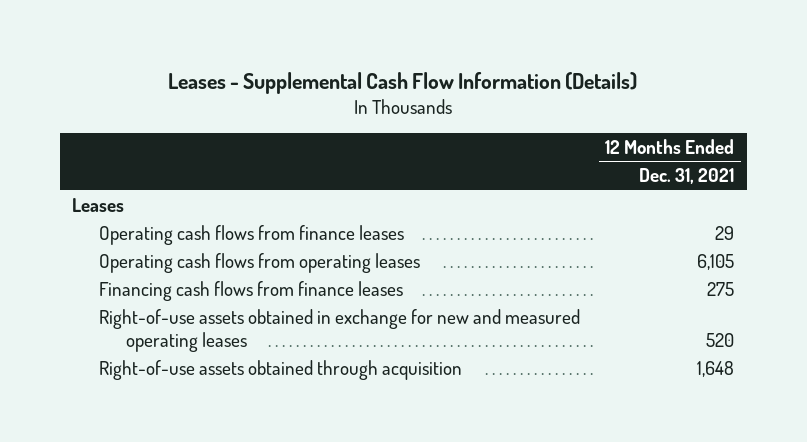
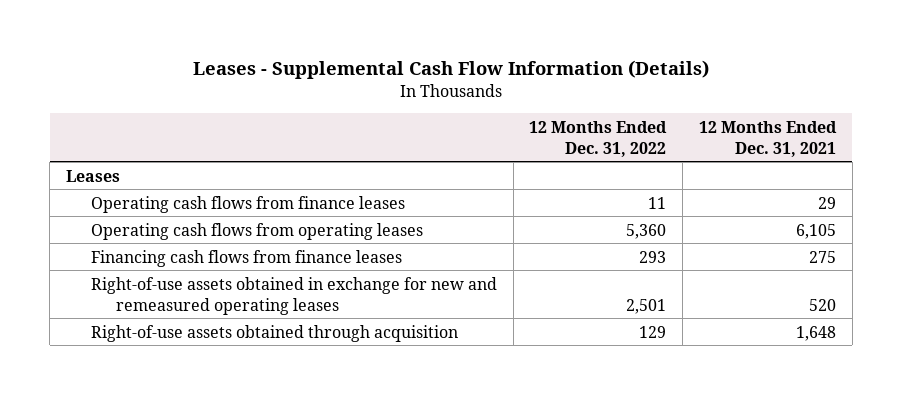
- | 12 Months Ended Dec. 31, 2021
+ | 12 Months Ended Dec. 31, 2022 | 12 Months Ended Dec. 31, 2021
- Right-of-use assets obtained in exchange for new and measured operating leases | 520
+ Right-of-use assets obtained in exchange for new and remeasured operating leases | 2,501 | 520

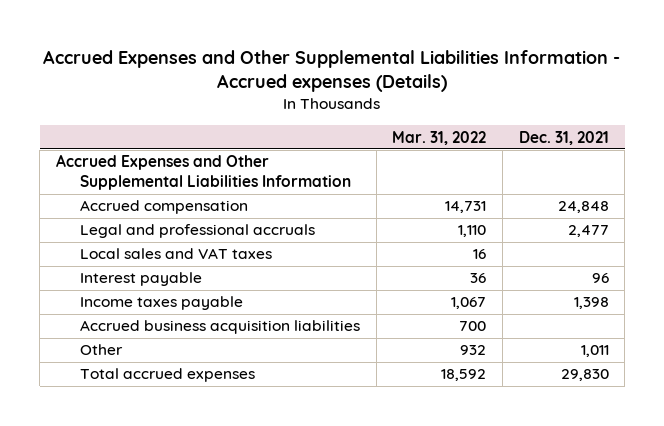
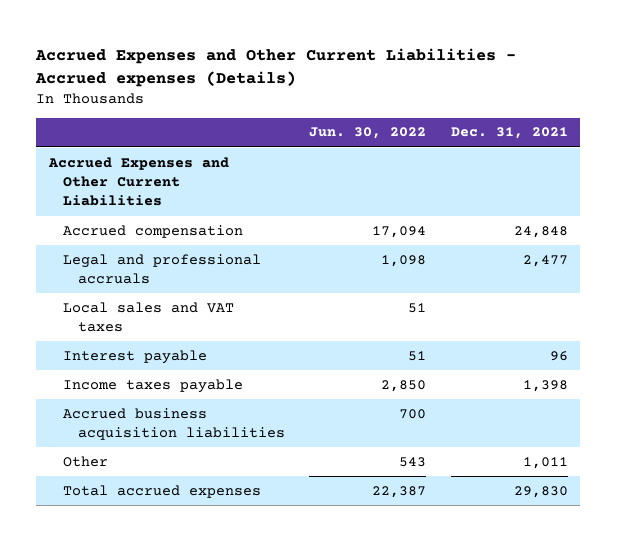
- Accrued Expenses and Other Supplemental Liabilities Information - Accrued expenses (Details)
+ Accrued Expenses and Other Current Liabilities - Accrued expenses (Details)
- | Mar. 31, 2022 | Dec. 31, 2021
+ | Jun. 30, 2022 | Dec. 31, 2021
- Accrued Expenses and Other Supplemental Liabilities Information
+ Accrued Expenses and Other Current Liabilities

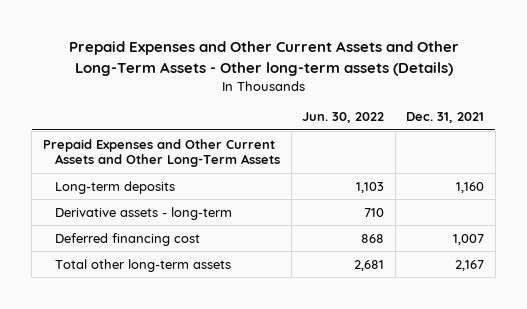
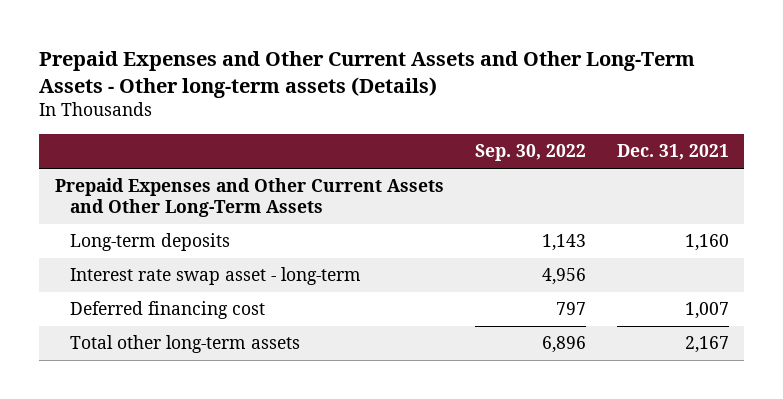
- | Jun. 30, 2022 | Dec. 31, 2021
+ | Sep. 30, 2022 | Dec. 31, 2021
- Derivative assets - long-term | 710 |
+ Interest rate swap asset - long-term | 4,956 |

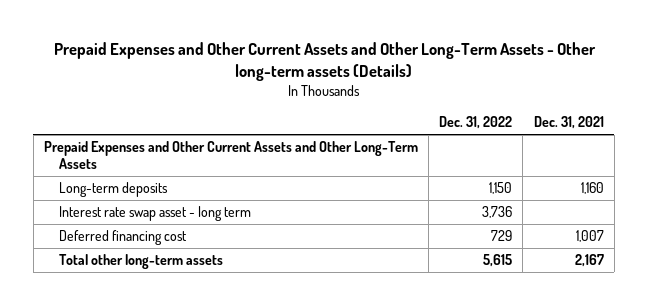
- | Sep. 30, 2022 | Dec. 31, 2021
+ | Dec. 31, 2022 | Dec. 31, 2021
- Interest rate swap asset - long-term | 4,956 |
+ Interest rate swap asset - long term | 3,736 |

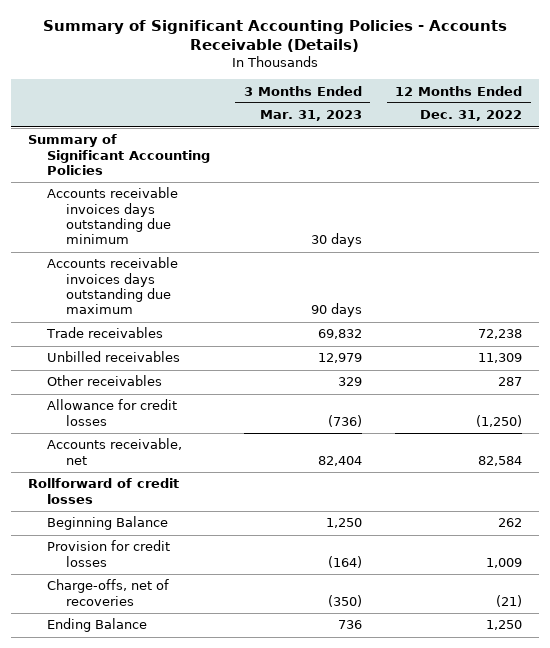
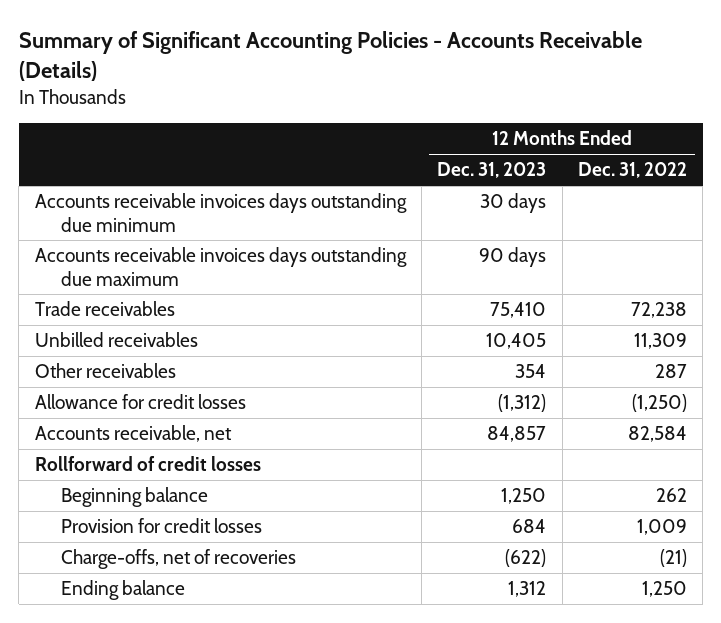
- | 3 Months Ended Mar. 31, 2023 | 12 Months Ended Dec. 31, 2022
+ | 12 Months Ended Dec. 31, 2023 | 12 Months Ended Dec. 31, 2022
- Summary of Significant Accounting Policies
- Beginning Balance | 1,250 | 262
+ Beginning balance | 1,250 | 262
- Ending Balance | 736 | 1,250
+ Ending balance | 1,312 | 1,250

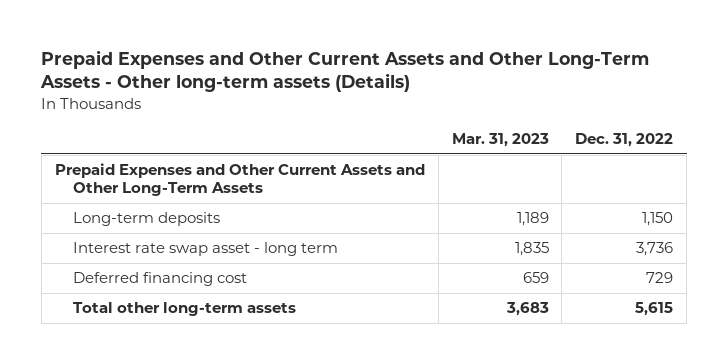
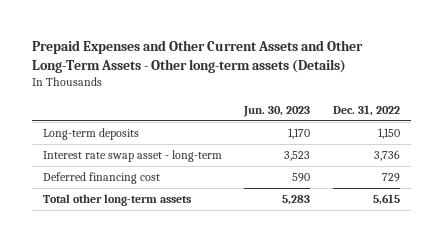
- | Mar. 31, 2023 | Dec. 31, 2022
+ | Jun. 30, 2023 | Dec. 31, 2022
- Prepaid Expenses and Other Current Assets and Other Long-Term Assets
- Interest rate swap asset - long term | 1,835 | 3,736
+ Interest rate swap asset - long-term | 3,523 | 3,736

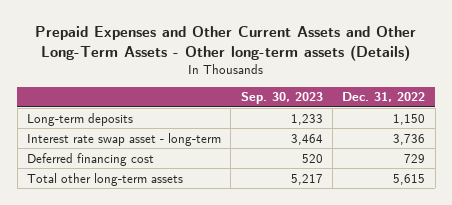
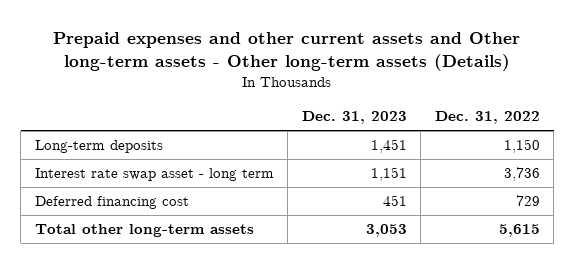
- Prepaid Expenses and Other Current Assets and Other Long-Term Assets - Other long-term assets (Details)
+ Prepaid expenses and other current assets and Other long-term assets - Other long-term assets (Details)
- | Sep. 30, 2023 | Dec. 31, 2022
+ | Dec. 31, 2023 | Dec. 31, 2022
- Interest rate swap asset - long-term | 3,464 | 3,736
+ Interest rate swap asset - long term | 1,151 | 3,736

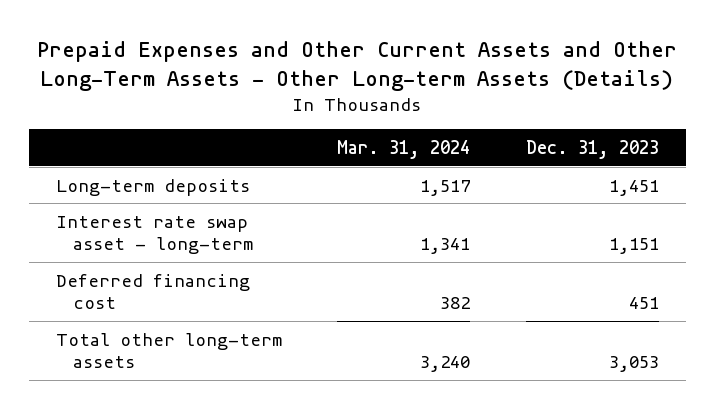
- Prepaid expenses and other current assets and Other long-term assets - Other long-term assets (Details)
+ Prepaid Expenses and Other Current Assets and Other Long-Term Assets - Other Long-term Assets (Details)
- | Dec. 31, 2023 | Dec. 31, 2022
+ | Mar. 31, 2024 | Dec. 31, 2023
- Interest rate swap asset - long term | 1,151 | 3,736
+ Interest rate swap asset - long-term | 1,341 | 1,151

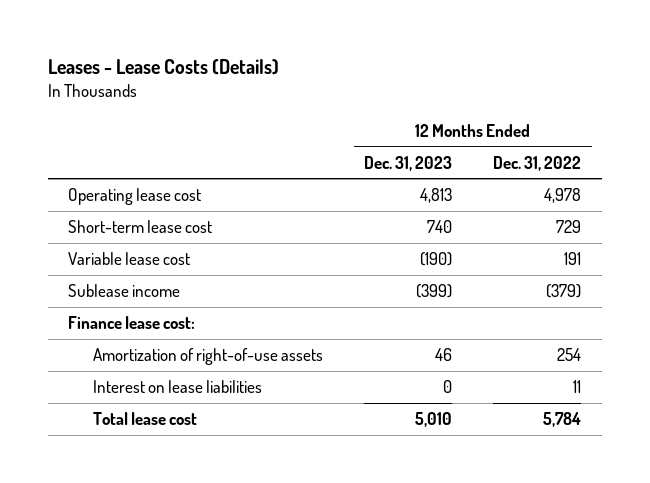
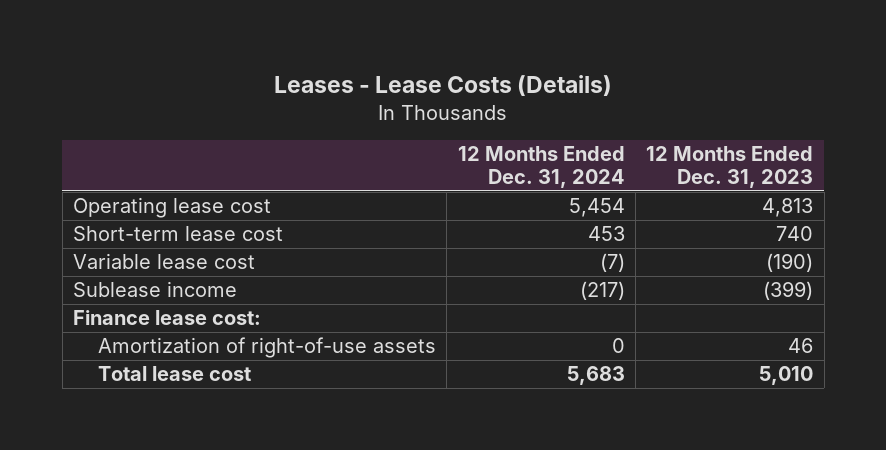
- | 12 Months Ended Dec. 31, 2023 | 12 Months Ended Dec. 31, 2022
+ | 12 Months Ended Dec. 31, 2024 | 12 Months Ended Dec. 31, 2023
- Interest on lease liabilities | 0 | 11

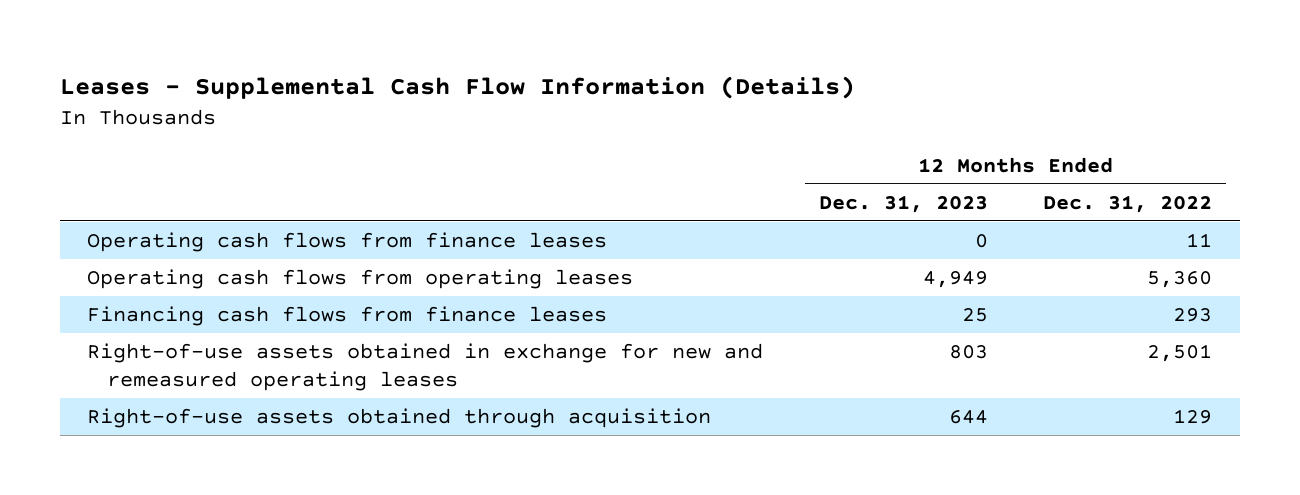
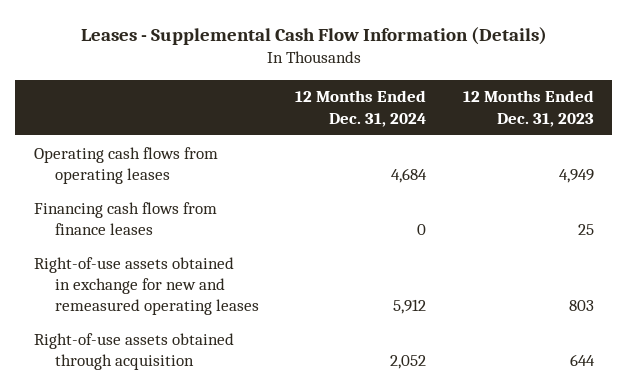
- | 12 Months Ended Dec. 31, 2023 | 12 Months Ended Dec. 31, 2022
+ | 12 Months Ended Dec. 31, 2024 | 12 Months Ended Dec. 31, 2023
- Operating cash flows from finance leases | 0 | 11

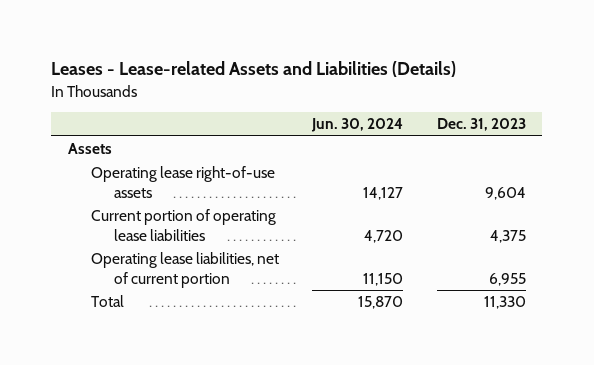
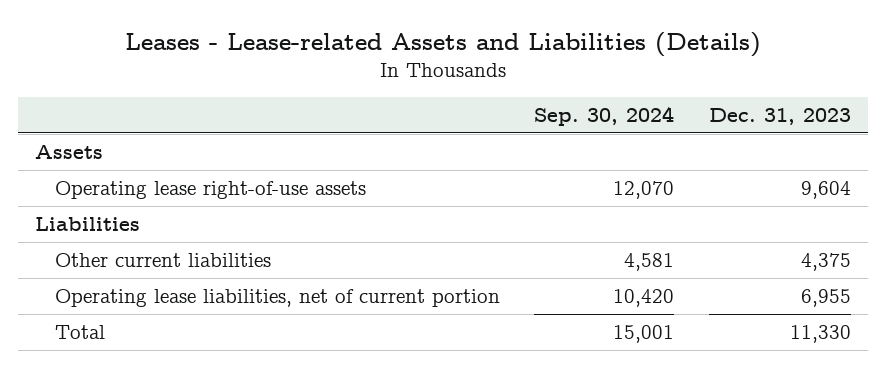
- | Jun. 30, 2024 | Dec. 31, 2023
+ | Sep. 30, 2024 | Dec. 31, 2023
- Current portion of operating lease liabilities | 4,720 | 4,375
+ Liabilities
+ Other current liabilities | 4,581 | 4,375

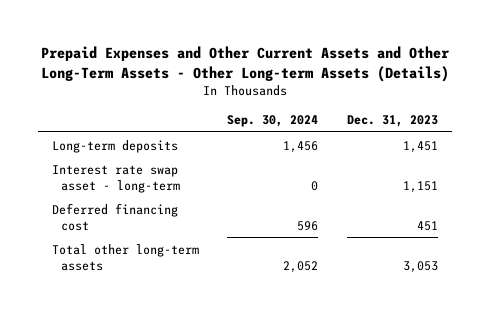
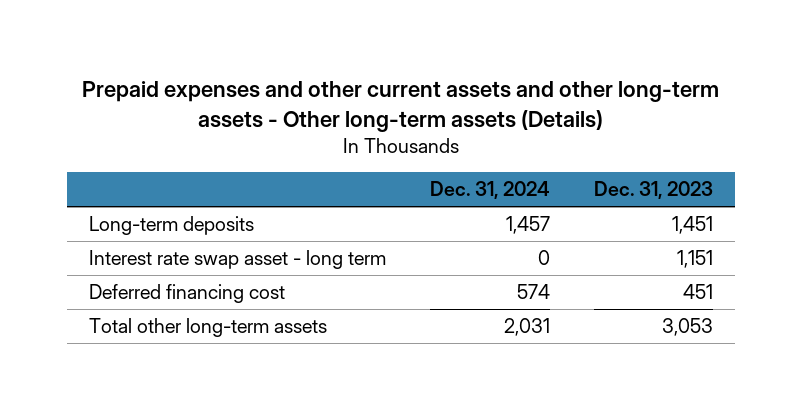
- Prepaid Expenses and Other Current Assets and Other Long-Term Assets - Other Long-term Assets (Details)
+ Prepaid expenses and other current assets and other long-term assets - Other long-term assets (Details)
- | Sep. 30, 2024 | Dec. 31, 2023
+ | Dec. 31, 2024 | Dec. 31, 2023
- Interest rate swap asset - long-term | 0 | 1,151
+ Interest rate swap asset - long term | 0 | 1,151

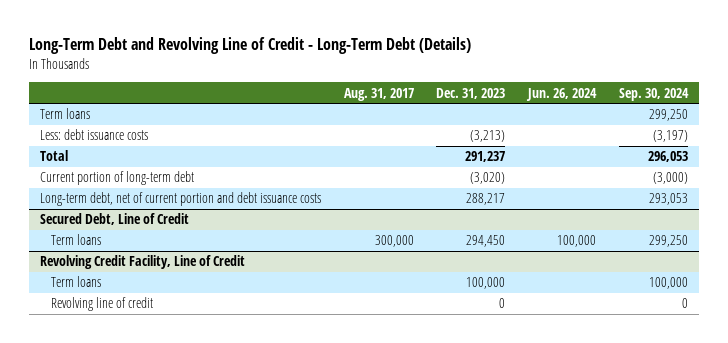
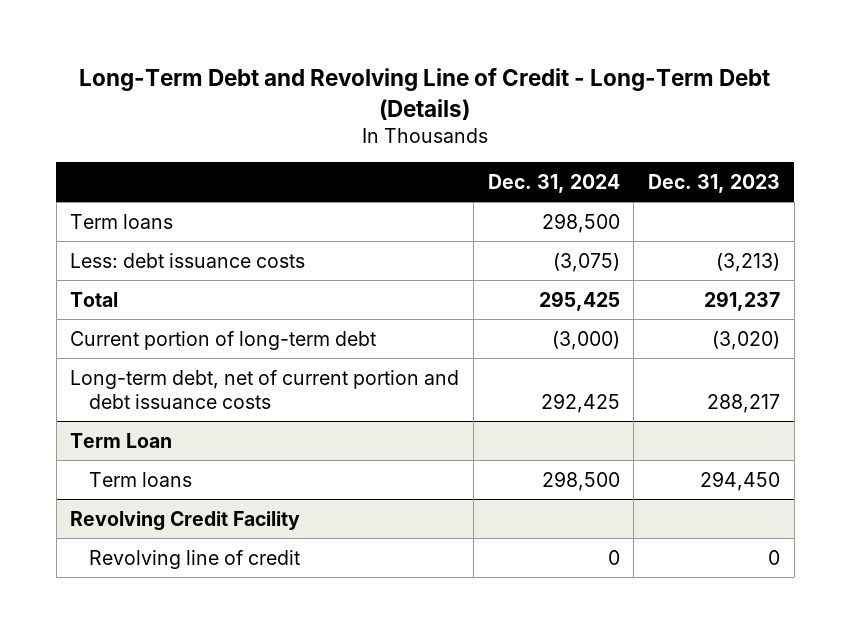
- | Aug. 31, 2017 | Dec. 31, 2023 | Jun. 26, 2024 | Sep. 30, 2024
+ | Dec. 31, 2024 | Dec. 31, 2023
- Secured Debt, Line of Credit
+ Term Loan
- Revolving Credit Facility, Line of Credit
- Term loans | | 100,000 | | 100,000
+ Revolving Credit Facility

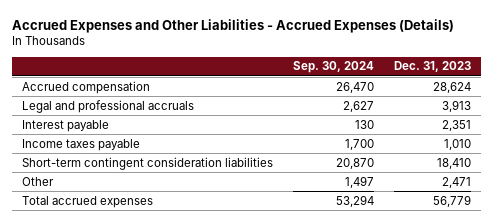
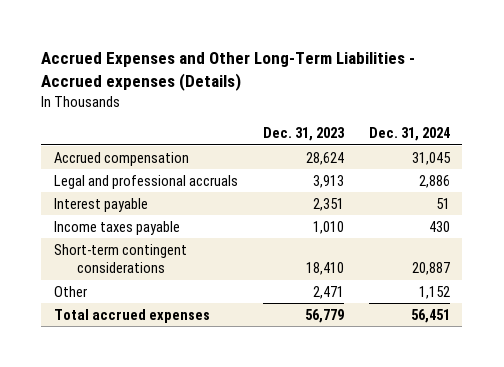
- Accrued Expenses and Other Liabilities - Accrued Expenses (Details)
+ Accrued Expenses and Other Long-Term Liabilities - Accrued expenses (Details)
- | Sep. 30, 2024 | Dec. 31, 2023
+ | Dec. 31, 2023 | Dec. 31, 2024
- Short-term contingent consideration liabilities | 20,870 | 18,410
+ Short-term contingent considerations | 18,410 | 20,887

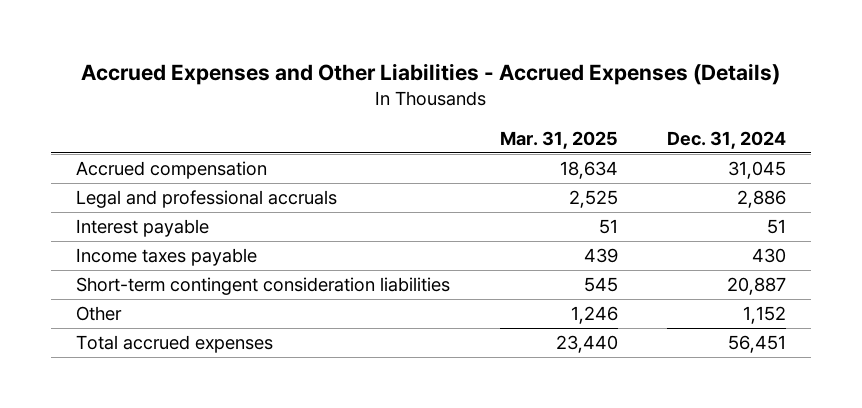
- Accrued Expenses and Other Long-Term Liabilities - Accrued expenses (Details)
+ Accrued Expenses and Other Liabilities - Accrued Expenses (Details)
- | Dec. 31, 2023 | Dec. 31, 2024
+ | Mar. 31, 2025 | Dec. 31, 2024
- Short-term contingent considerations | 18,410 | 20,887
+ Short-term contingent consideration liabilities | 545 | 20,887

